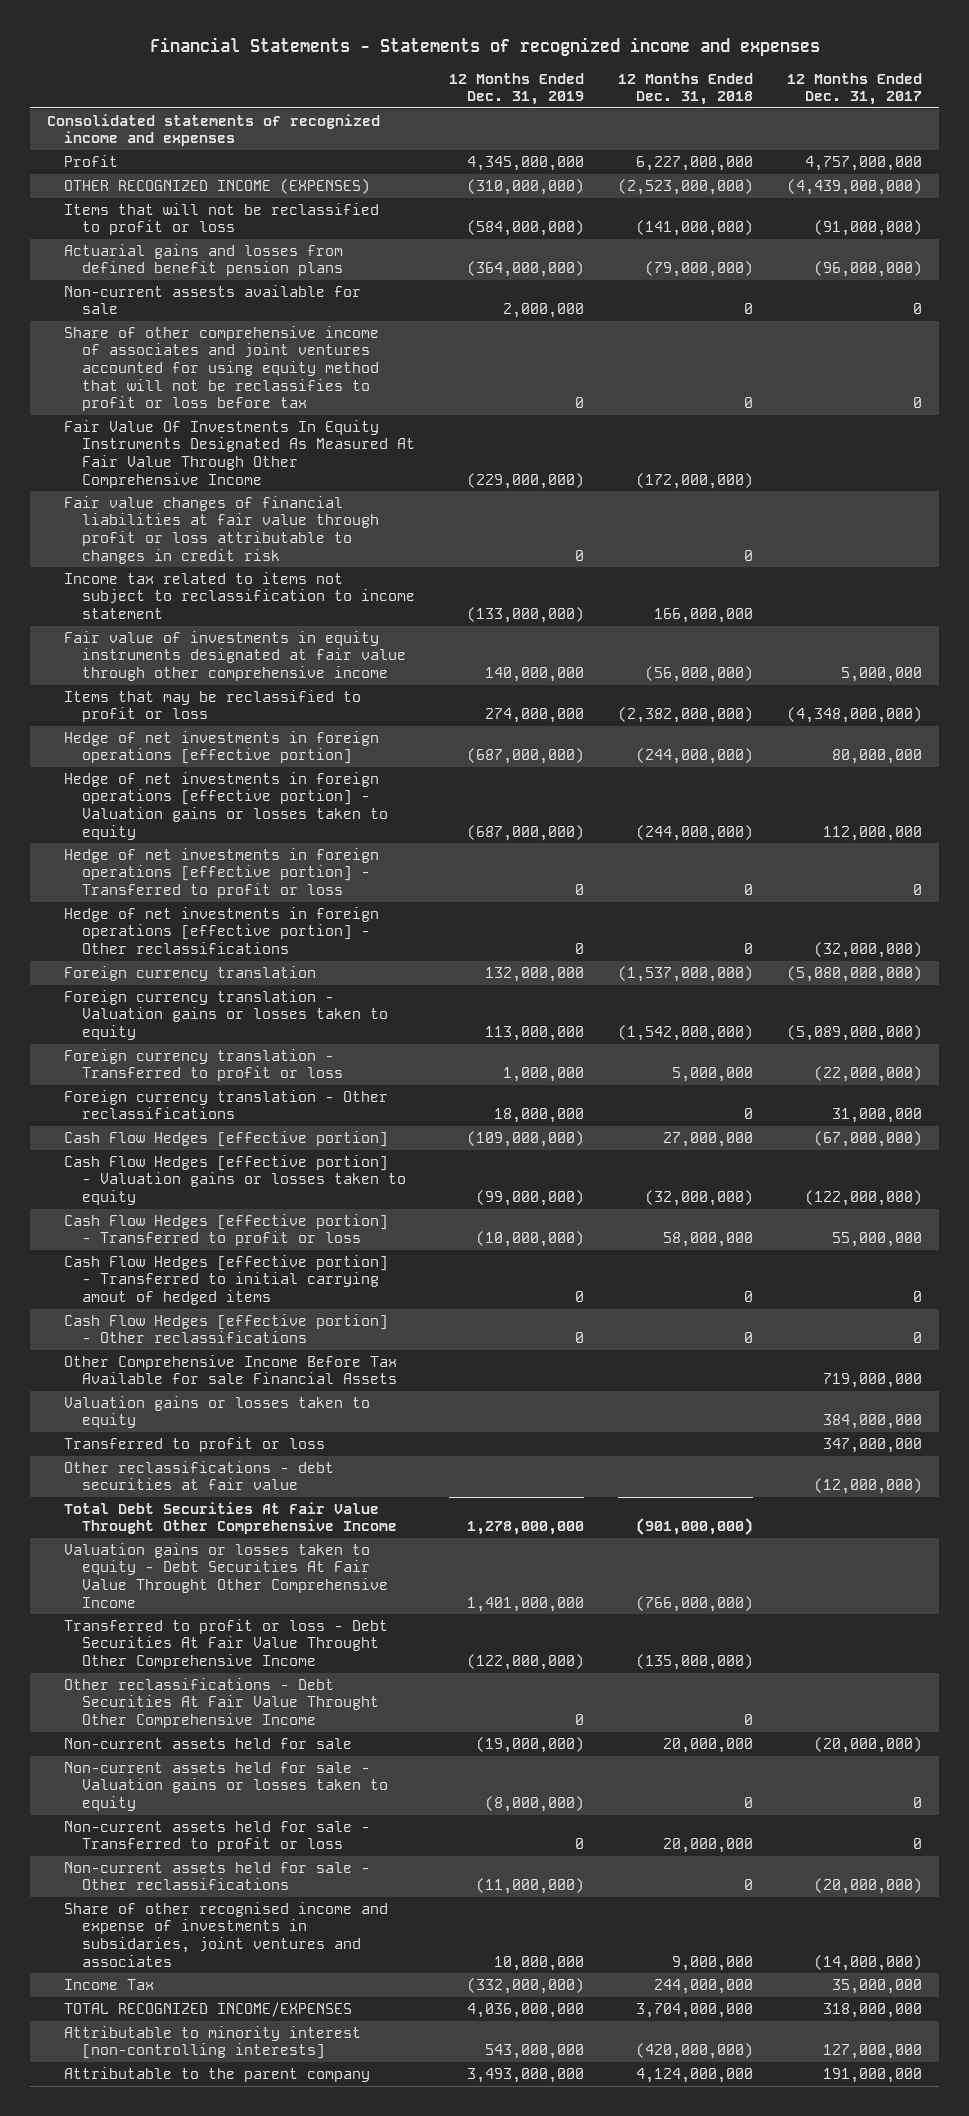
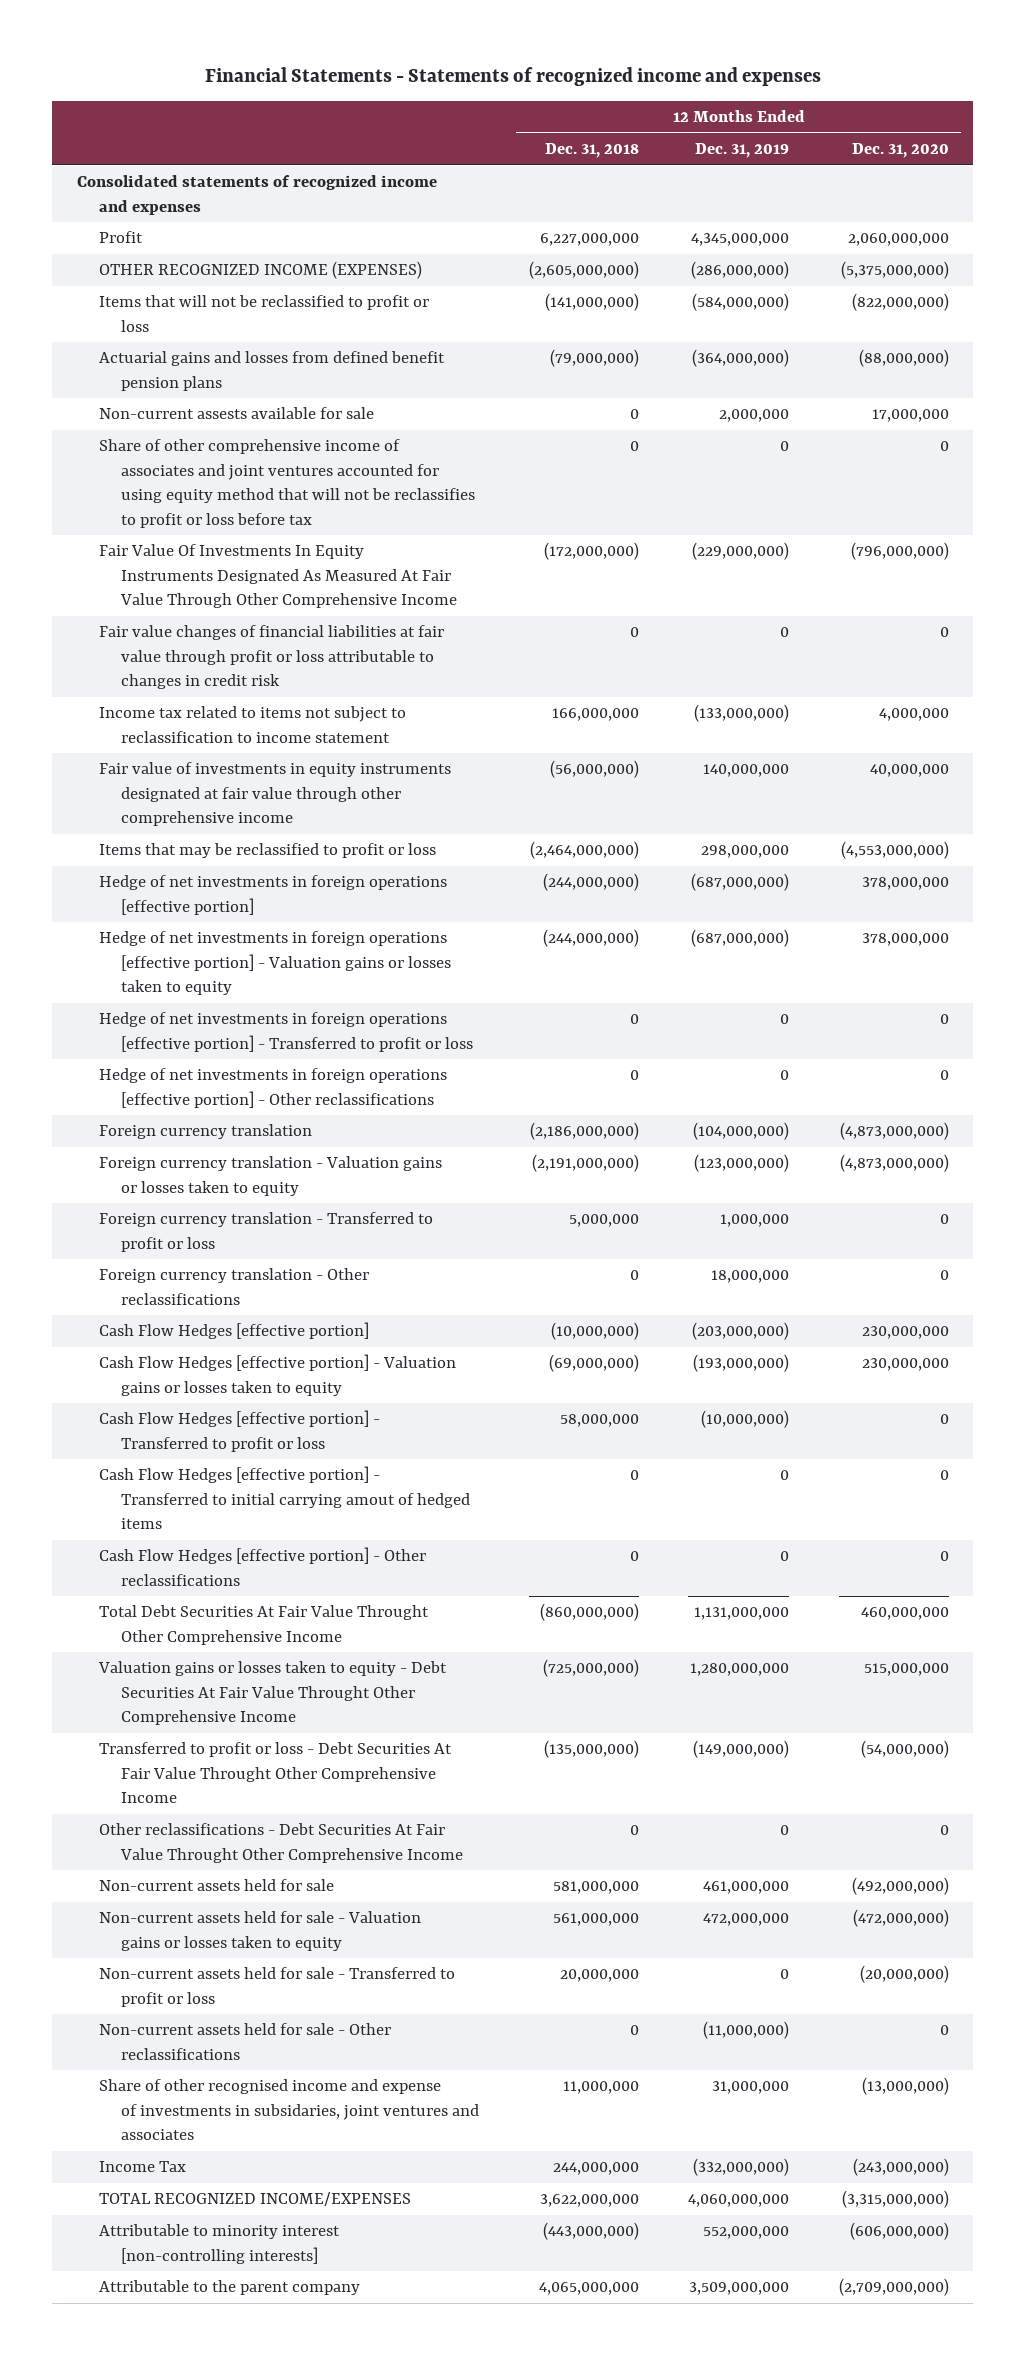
- | 12 Months Ended Dec. 31, 2019 | 12 Months Ended Dec. 31, 2018 | 12 Months Ended Dec. 31, 2017
+ | 12 Months Ended Dec. 31, 2018 | 12 Months Ended Dec. 31, 2019 | 12 Months Ended Dec. 31, 2020
- OTHER RECOGNIZED INCOME (EXPENSES) | (310,000,000) | (2,523,000,000) | (4,439,000,000)
+ OTHER RECOGNIZED INCOME (EXPENSES) | (2,605,000,000) | (286,000,000) | (5,375,000,000)
- Items that may be reclassified to profit or loss | 274,000,000 | (2,382,000,000) | (4,348,000,000)
+ Items that may be reclassified to profit or loss | (2,464,000,000) | 298,000,000 | (4,553,000,000)
- Foreign currency translation | 132,000,000 | (1,537,000,000) | (5,080,000,000)
- Foreign currency translation - Valuation gains or losses taken to equity | 113,000,000 | (1,542,000,000) | (5,089,000,000)
+ Foreign currency translation | (2,186,000,000) | (104,000,000) | (4,873,000,000)
+ Foreign currency translation - Valuation gains or losses taken to equity | (2,191,000,000) | (123,000,000) | (4,873,000,000)
- Cash Flow Hedges [effective portion] | (109,000,000) | 27,000,000 | (67,000,000)
- Cash Flow Hedges [effective portion] - Valuation gains or losses taken to equity | (99,000,000) | (32,000,000) | (122,000,000)
+ Cash Flow Hedges [effective portion] | (10,000,000) | (203,000,000) | 230,000,000
+ Cash Flow Hedges [effective portion] - Valuation gains or losses taken to equity | (69,000,000) | (193,000,000) | 230,000,000
- Other Comprehensive Income Before Tax Available for sale Financial Assets | | | 719,000,000
- Valuation gains or losses taken to equity | | | 384,000,000
- Transferred to profit or loss | | | 347,000,000
- Other reclassifications - debt securities at fair value | | | (12,000,000)
- Total Debt Securities At Fair Value Throught Other Comprehensive Income | 1,278,000,000 | (901,000,000) |
- Valuation gains or losses taken to equity - Debt Securities At Fair Value Throught Other Comprehensive Income | 1,401,000,000 | (766,000,000) |
- Transferred to profit or loss - Debt Securities At Fair Value Throught Other Comprehensive Income | (122,000,000) | (135,000,000) |
+ Total Debt Securities At Fair Value Throught Other Comprehensive Income | (860,000,000) | 1,131,000,000 | 460,000,000
+ Valuation gains or losses taken to equity - Debt Securities At Fair Value Throught Other Comprehensive Income | (725,000,000) | 1,280,000,000 | 515,000,000
+ Transferred to profit or loss - Debt Securities At Fair Value Throught Other Comprehensive Income | (135,000,000) | (149,000,000) | (54,000,000)
- Non-current assets held for sale | (19,000,000) | 20,000,000 | (20,000,000)
- Non-current assets held for sale - Valuation gains or losses taken to equity | (8,000,000) | 0 | 0
+ Non-current assets held for sale | 581,000,000 | 461,000,000 | (492,000,000)
+ Non-current assets held for sale - Valuation gains or losses taken to equity | 561,000,000 | 472,000,000 | (472,000,000)
- Share of other recognised income and expense of investments in subsidaries, joint ventures and associates | 10,000,000 | 9,000,000 | (14,000,000)
+ Share of other recognised income and expense of investments in subsidaries, joint ventures and associates | 11,000,000 | 31,000,000 | (13,000,000)
- TOTAL RECOGNIZED INCOME/EXPENSES | 4,036,000,000 | 3,704,000,000 | 318,000,000
- Attributable to minority interest [non-controlling interests] | 543,000,000 | (420,000,000) | 127,000,000
- Attributable to the parent company | 3,493,000,000 | 4,124,000,000 | 191,000,000
+ TOTAL RECOGNIZED INCOME/EXPENSES | 3,622,000,000 | 4,060,000,000 | (3,315,000,000)
+ Attributable to minority interest [non-controlling interests] | (443,000,000) | 552,000,000 | (606,000,000)
+ Attributable to the parent company | 4,065,000,000 | 3,509,000,000 | (2,709,000,000)

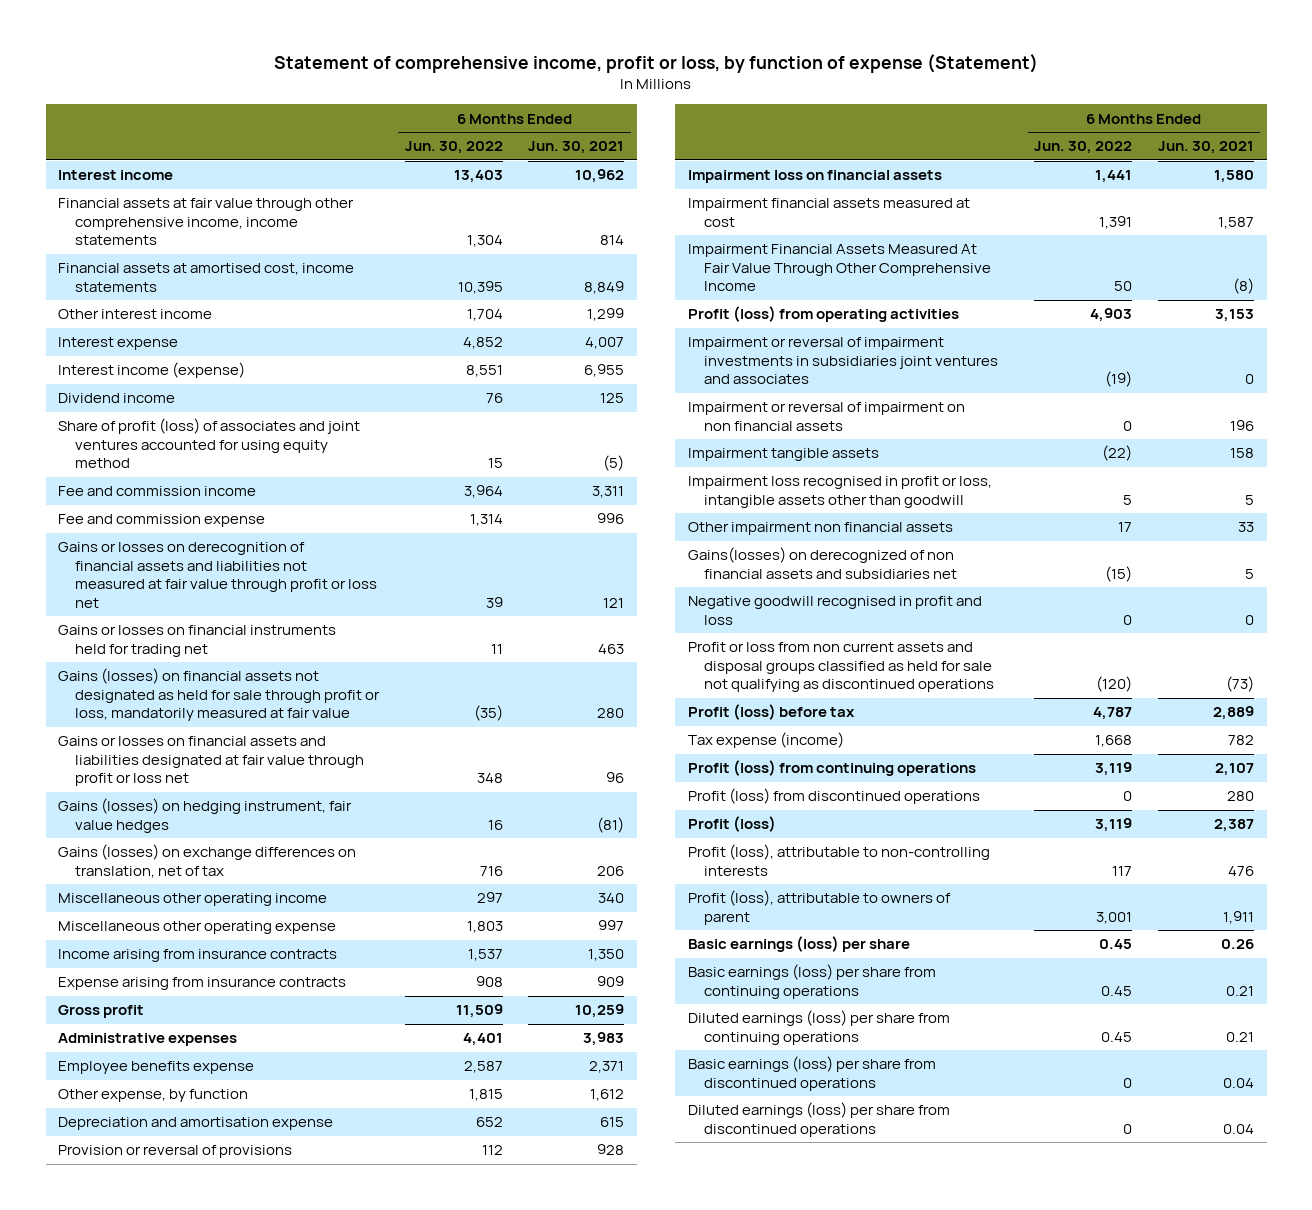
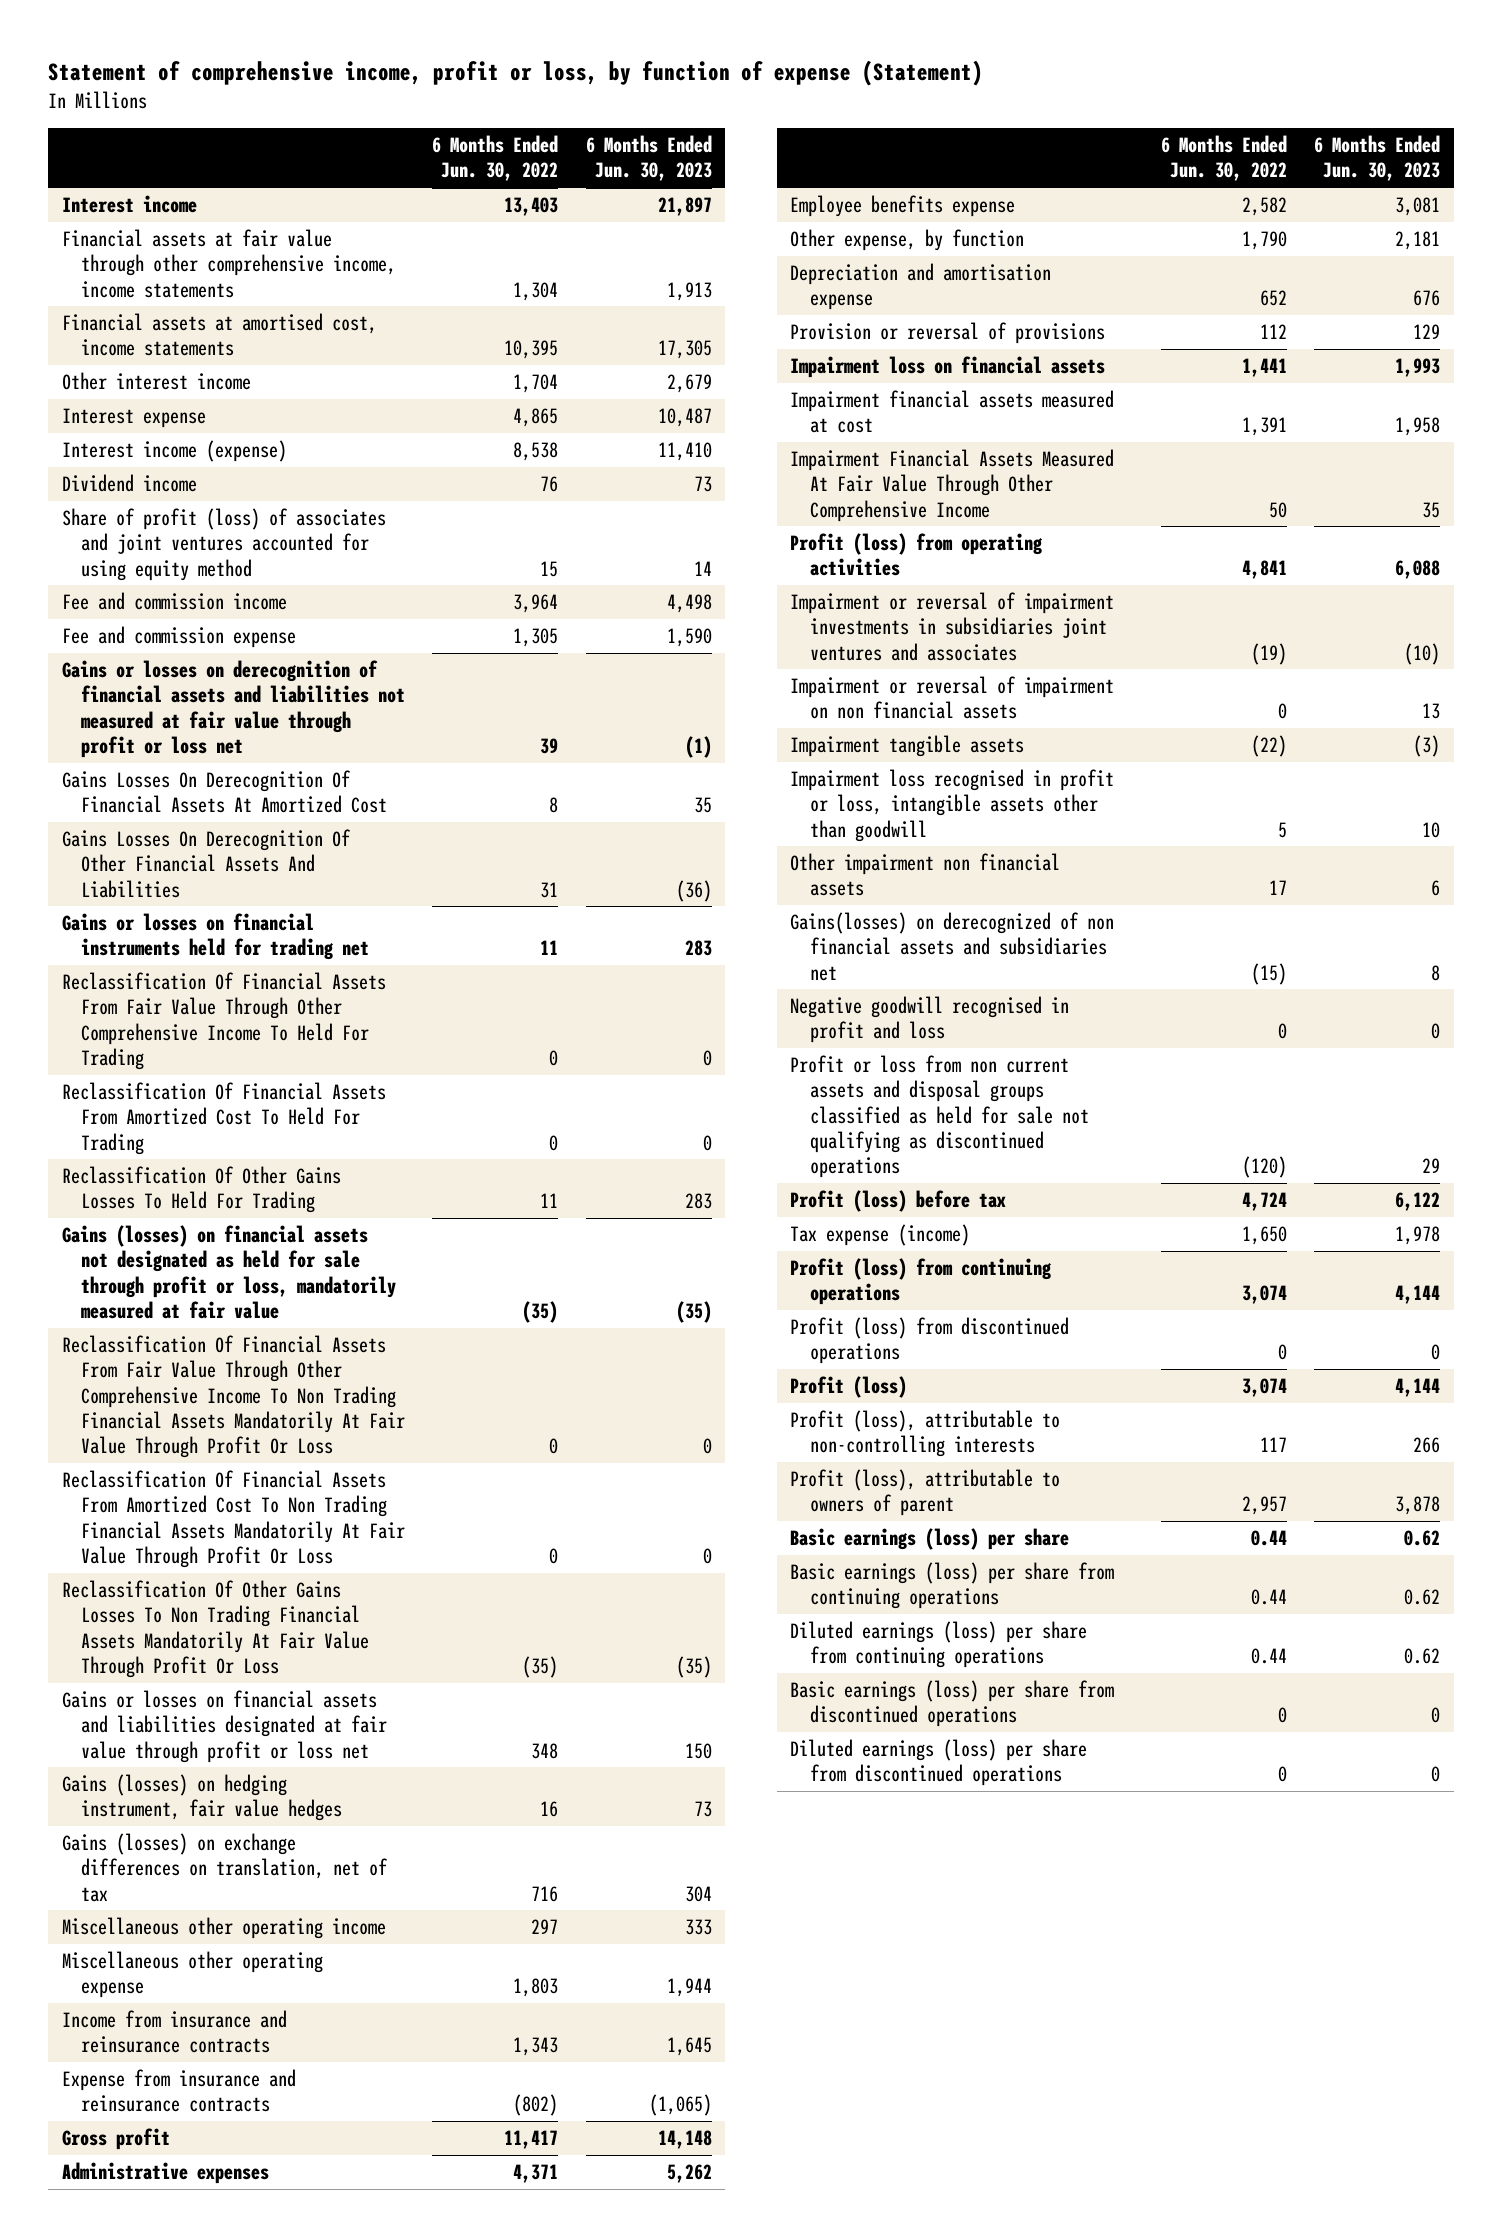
- | 6 Months Ended Jun. 30, 2022 | 6 Months Ended Jun. 30, 2021
+ | 6 Months Ended Jun. 30, 2022 | 6 Months Ended Jun. 30, 2023
- Interest expense | 4,852 | 4,007
- Interest income (expense) | 8,551 | 6,955
+ Interest expense | 4,865 | 10,487
+ Interest income (expense) | 8,538 | 11,410
- Fee and commission expense | 1,314 | 996
+ Fee and commission expense | 1,305 | 1,590
+ Gains Losses On Derecognition Of Financial Assets At Amortized Cost | 8 | 35
+ Gains Losses On Derecognition Of Other Financial Assets And Liabilities | 31 | (36)
+ Reclassification Of Financial Assets From Fair Value Through Other Comprehensive Income To Held For Trading | 0 | 0
+ Reclassification Of Financial Assets From Amortized Cost To Held For Trading | 0 | 0
+ Reclassification Of Other Gains Losses To Held For Trading | 11 | 283
+ Reclassification Of Financial Assets From Fair Value Through Other Comprehensive Income To Non Trading Financial Assets Mandatorily At Fair Value Through Profit Or Loss | 0 | 0
+ Reclassification Of Financial Assets From Amortized Cost To Non Trading Financial Assets Mandatorily At Fair Value Through Profit Or Loss | 0 | 0
+ Reclassification Of Other Gains Losses To Non Trading Financial Assets Mandatorily At Fair Value Through Profit Or Loss | (35) | (35)
- Income arising from insurance contracts | 1,537 | 1,350
- Expense arising from insurance contracts | 908 | 909
- Gross profit | 11,509 | 10,259
- Administrative expenses | 4,401 | 3,983
- Employee benefits expense | 2,587 | 2,371
- Other expense, by function | 1,815 | 1,612
+ Income from insurance and reinsurance contracts | 1,343 | 1,645
+ Expense from insurance and reinsurance contracts | (802) | (1,065)
+ Gross profit | 11,417 | 14,148
+ Administrative expenses | 4,371 | 5,262
+ Employee benefits expense | 2,582 | 3,081
+ Other expense, by function | 1,790 | 2,181
- Profit (loss) from operating activities | 4,903 | 3,153
+ Profit (loss) from operating activities | 4,841 | 6,088
- Profit (loss) before tax | 4,787 | 2,889
- Tax expense (income) | 1,668 | 782
- Profit (loss) from continuing operations | 3,119 | 2,107
+ Profit (loss) before tax | 4,724 | 6,122
+ Tax expense (income) | 1,650 | 1,978
+ Profit (loss) from continuing operations | 3,074 | 4,144
- Profit (loss) | 3,119 | 2,387
+ Profit (loss) | 3,074 | 4,144
- Profit (loss), attributable to owners of parent | 3,001 | 1,911
- Basic earnings (loss) per share | 0.45 | 0.26
- Basic earnings (loss) per share from continuing operations | 0.45 | 0.21
- Diluted earnings (loss) per share from continuing operations | 0.45 | 0.21
+ Profit (loss), attributable to owners of parent | 2,957 | 3,878
+ Basic earnings (loss) per share | 0.44 | 0.62
+ Basic earnings (loss) per share from continuing operations | 0.44 | 0.62
+ Diluted earnings (loss) per share from continuing operations | 0.44 | 0.62

